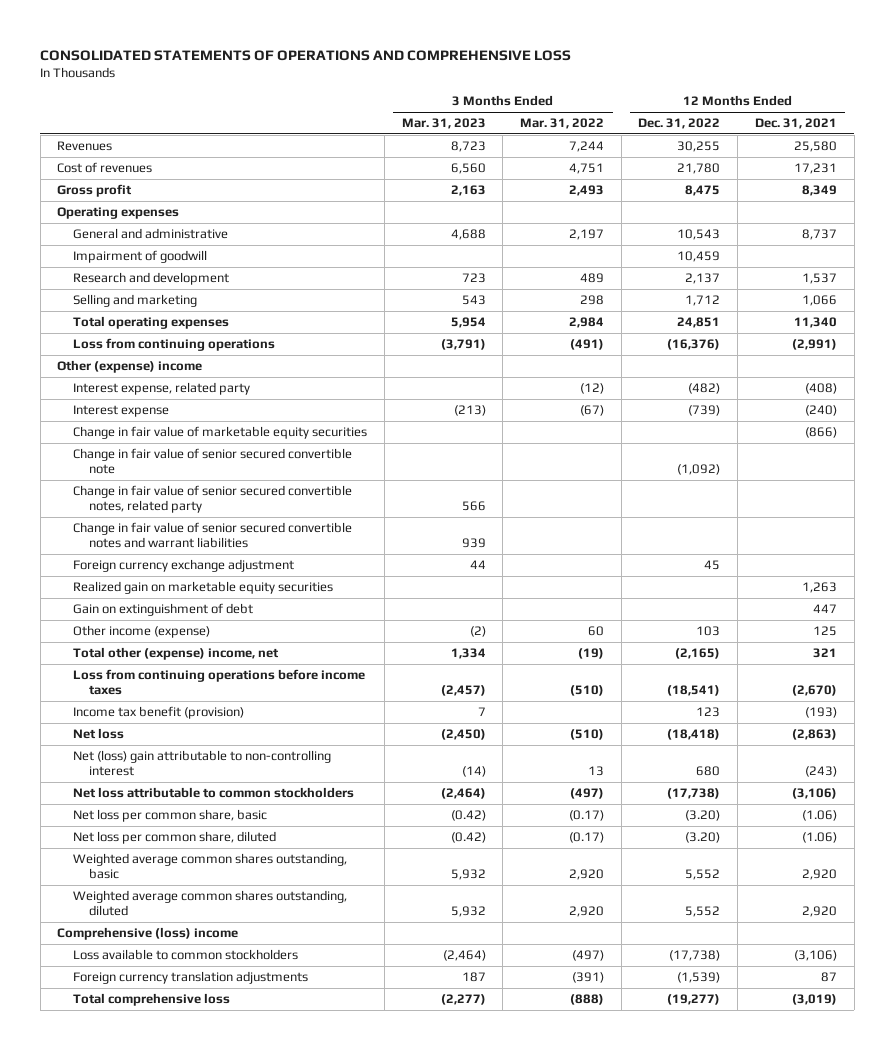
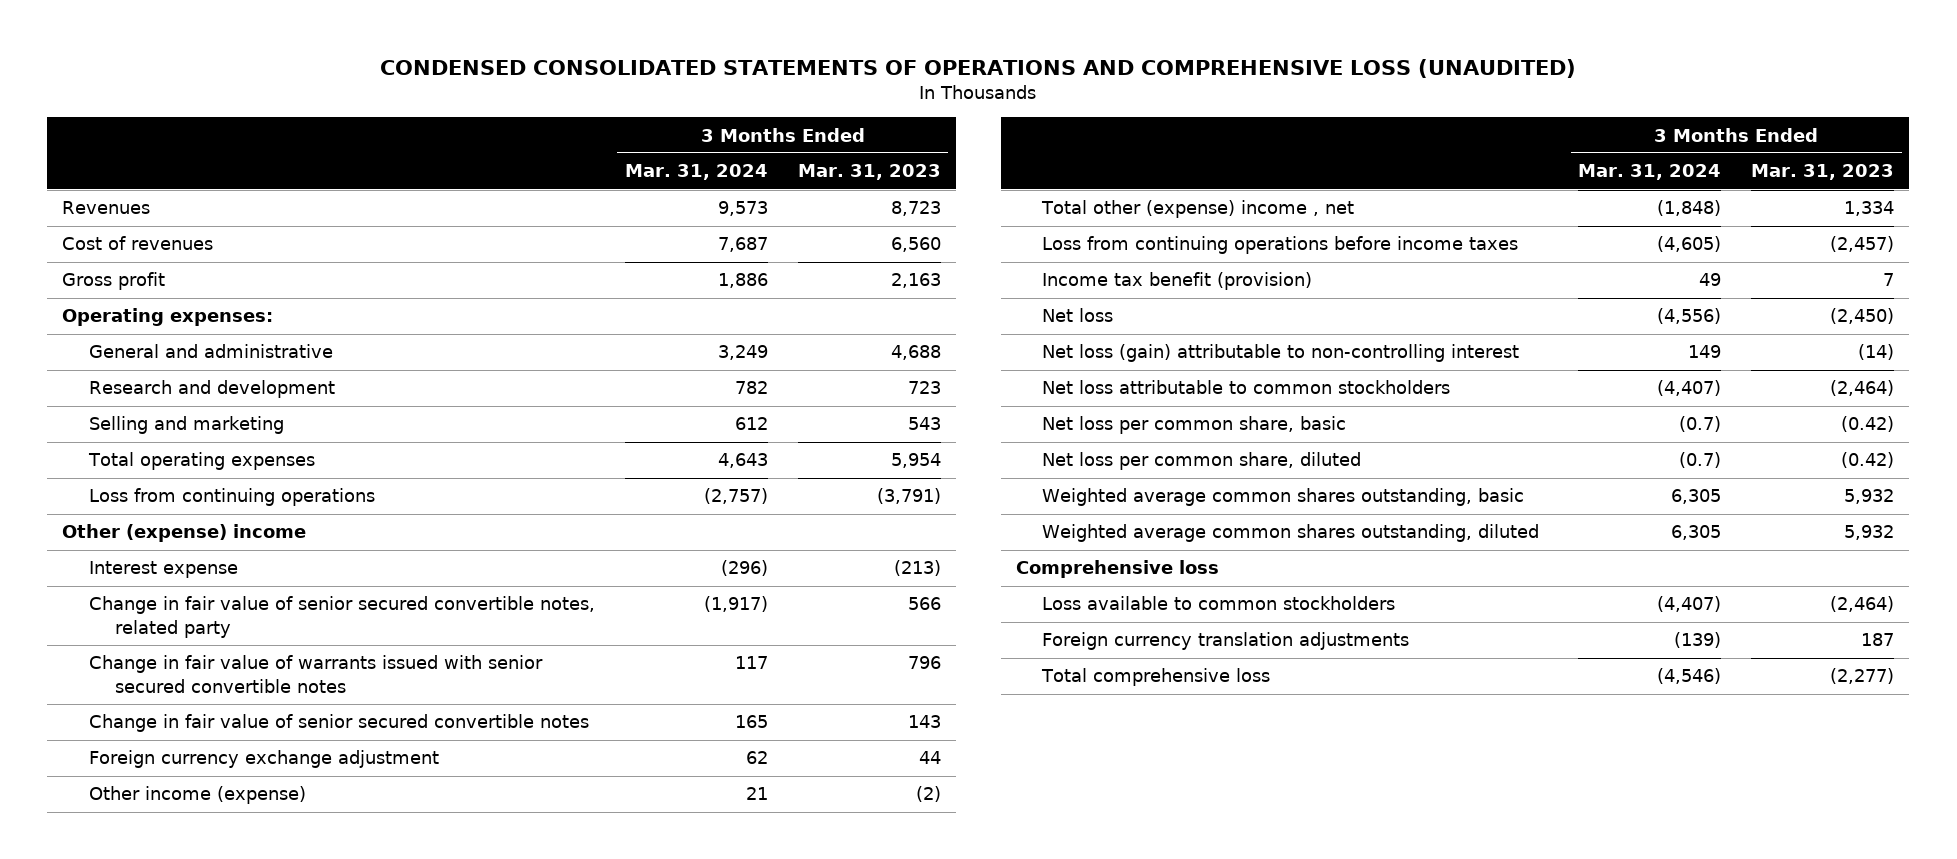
- CONSOLIDATED STATEMENTS OF OPERATIONS AND COMPREHENSIVE LOSS
+ CONDENSED CONSOLIDATED STATEMENTS OF OPERATIONS AND COMPREHENSIVE LOSS (UNAUDITED)
- | 3 Months Ended Mar. 31, 2023 | 3 Months Ended Mar. 31, 2022 | 12 Months Ended Dec. 31, 2022 | 12 Months Ended Dec. 31, 2021
+ | 3 Months Ended Mar. 31, 2024 | 3 Months Ended Mar. 31, 2023
- Operating expenses
+ Operating expenses:
- Impairment of goodwill | | | 10,459 |
- Interest expense, related party | | (12) | (482) | (408)
- Change in fair value of marketable equity securities | | | | (866)
- Change in fair value of senior secured convertible note | | | (1,092) |
- Change in fair value of senior secured convertible notes and warrant liabilities | 939 | | |
+ Change in fair value of warrants issued with senior secured convertible notes | 117 | 796
+ Change in fair value of senior secured convertible notes | 165 | 143
- Realized gain on marketable equity securities | | | | 1,263
- Gain on extinguishment of debt | | | | 447
- Total other (expense) income, net | 1,334 | (19) | (2,165) | 321
+ Total other (expense) income , net | (1,848) | 1,334
- Net (loss) gain attributable to non-controlling interest | (14) | 13 | 680 | (243)
+ Net loss (gain) attributable to non-controlling interest | 149 | (14)
- Comprehensive (loss) income
+ Comprehensive loss

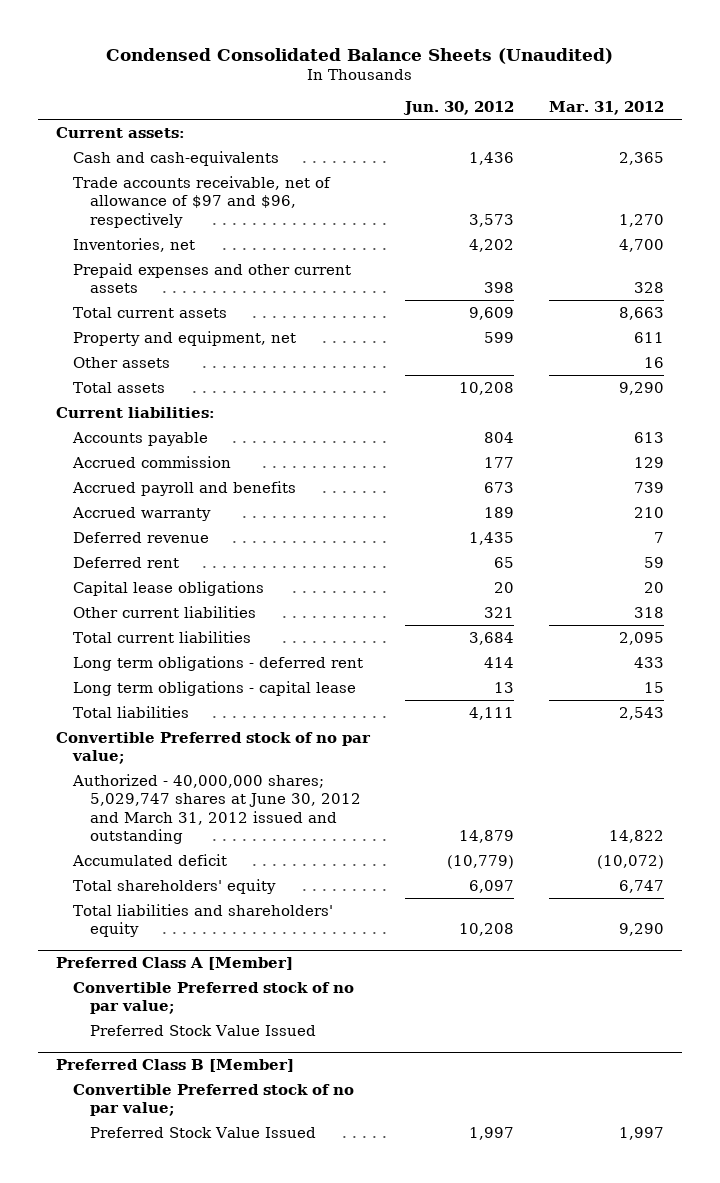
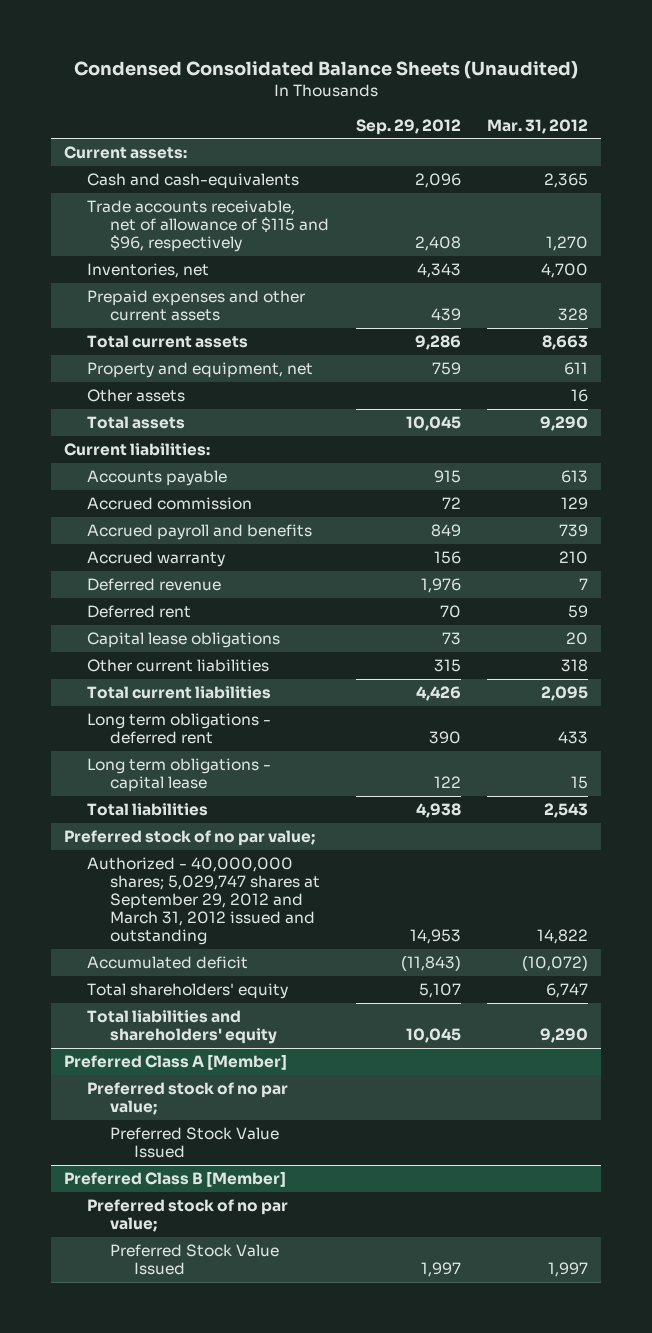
- | Jun. 30, 2012 | Mar. 31, 2012
+ | Sep. 29, 2012 | Mar. 31, 2012
- Trade accounts receivable, net of allowance of $97 and $96, respectively | 3,573 | 1,270
+ Trade accounts receivable, net of allowance of $115 and $96, respectively | 2,408 | 1,270
- Convertible Preferred stock of no par value;
- Authorized - 40,000,000 shares; 5,029,747 shares at June 30, 2012 and March 31, 2012 issued and outstanding | 14,879 | 14,822
+ Preferred stock of no par value;
+ Authorized - 40,000,000 shares; 5,029,747 shares at September 29, 2012 and March 31, 2012 issued and outstanding | 14,953 | 14,822
@ Preferred Class A [Member]
- Convertible Preferred stock of no par value;
+ Preferred stock of no par value;
@ Preferred Class B [Member]
- Convertible Preferred stock of no par value;
+ Preferred stock of no par value;

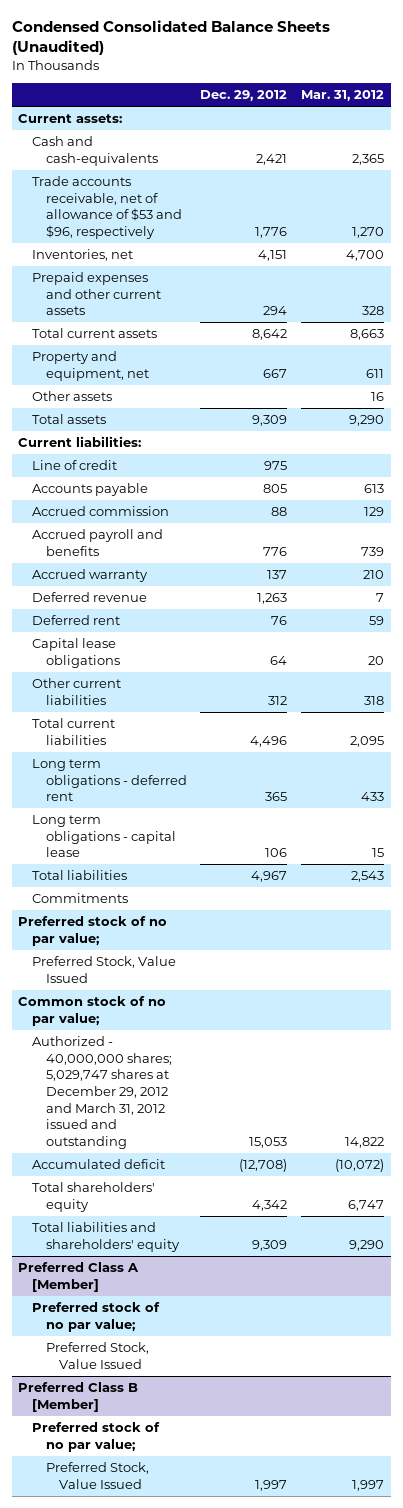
- | Sep. 29, 2012 | Mar. 31, 2012
+ | Dec. 29, 2012 | Mar. 31, 2012
- Trade accounts receivable, net of allowance of $115 and $96, respectively | 2,408 | 1,270
+ Trade accounts receivable, net of allowance of $53 and $96, respectively | 1,776 | 1,270
+ Line of credit | 975 |
+ Commitments
- Authorized - 40,000,000 shares; 5,029,747 shares at September 29, 2012 and March 31, 2012 issued and outstanding | 14,953 | 14,822
+ Preferred Stock, Value Issued
+ Common stock of no par value;
+ Authorized - 40,000,000 shares; 5,029,747 shares at December 29, 2012 and March 31, 2012 issued and outstanding | 15,053 | 14,822
@ Preferred Class A [Member]
- Preferred Stock Value Issued
+ Preferred Stock, Value Issued
@ Preferred Class B [Member]
- Preferred Stock Value Issued | 1,997 | 1,997
+ Preferred Stock, Value Issued | 1,997 | 1,997

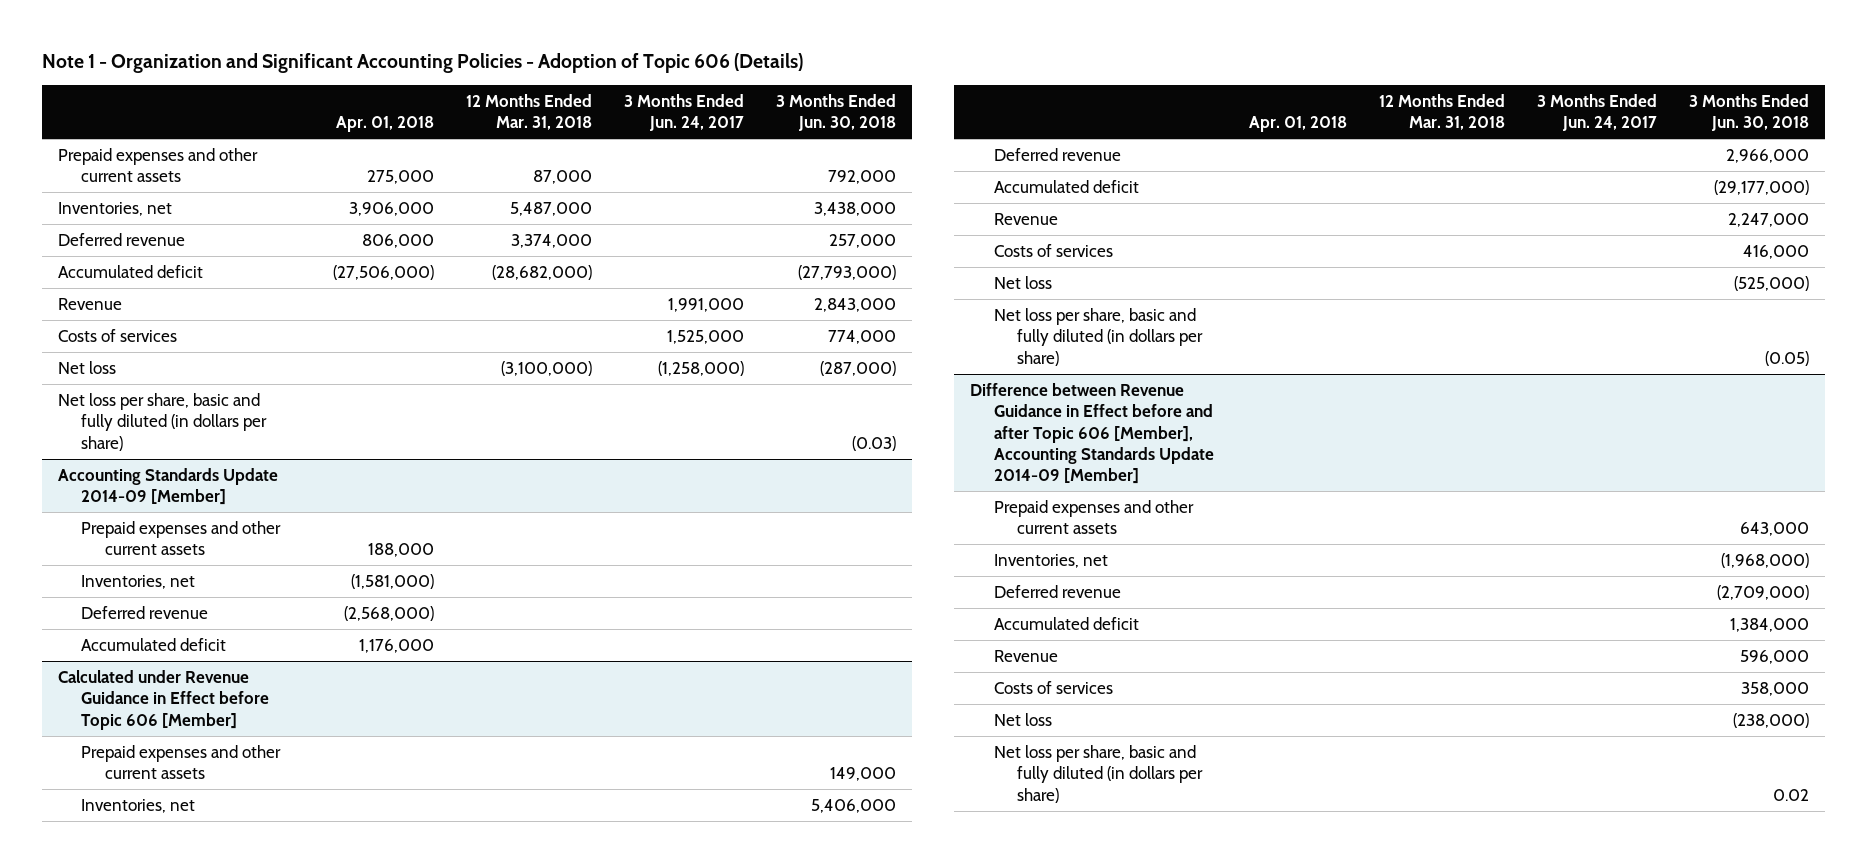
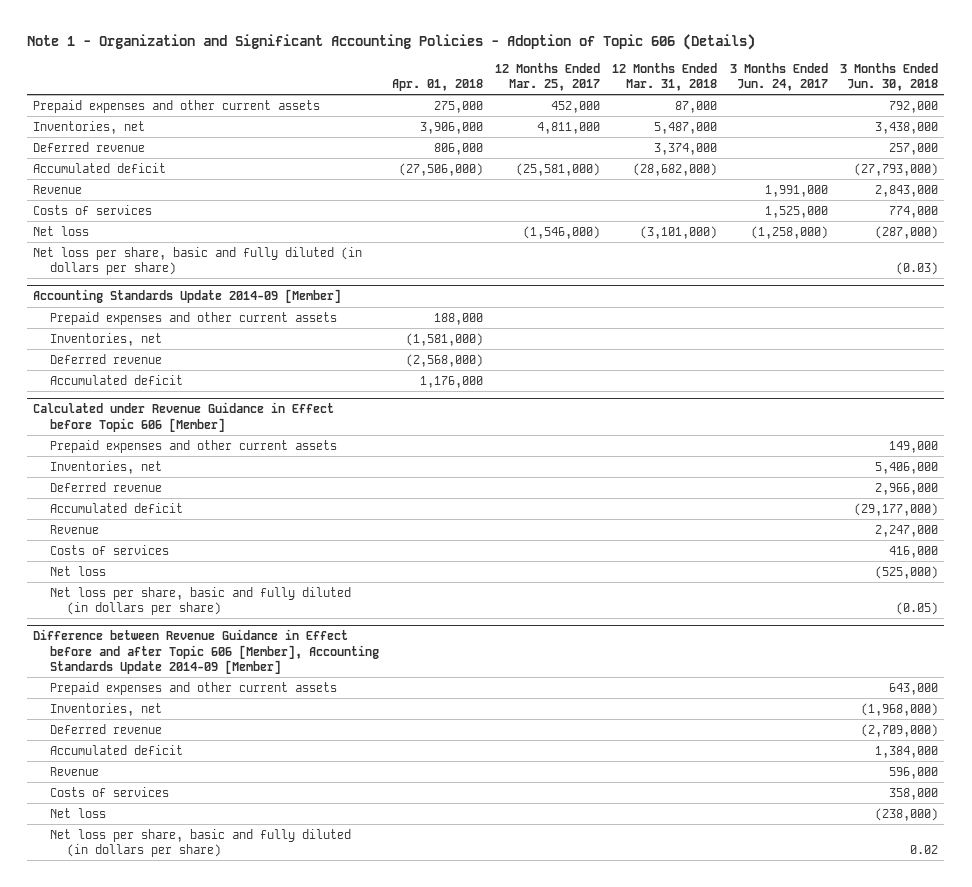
- | Apr. 01, 2018 | 12 Months Ended Mar. 31, 2018 | 3 Months Ended Jun. 24, 2017 | 3 Months Ended Jun. 30, 2018
+ | Apr. 01, 2018 | 12 Months Ended Mar. 25, 2017 | 12 Months Ended Mar. 31, 2018 | 3 Months Ended Jun. 24, 2017 | 3 Months Ended Jun. 30, 2018
- Net loss | | (3,100,000) | (1,258,000) | (287,000)
+ Net loss | | (1,546,000) | (3,101,000) | (1,258,000) | (287,000)

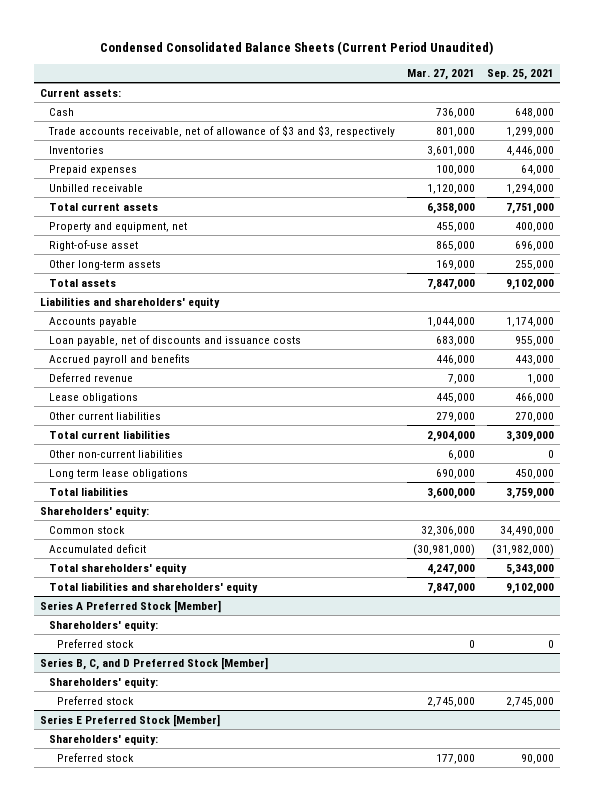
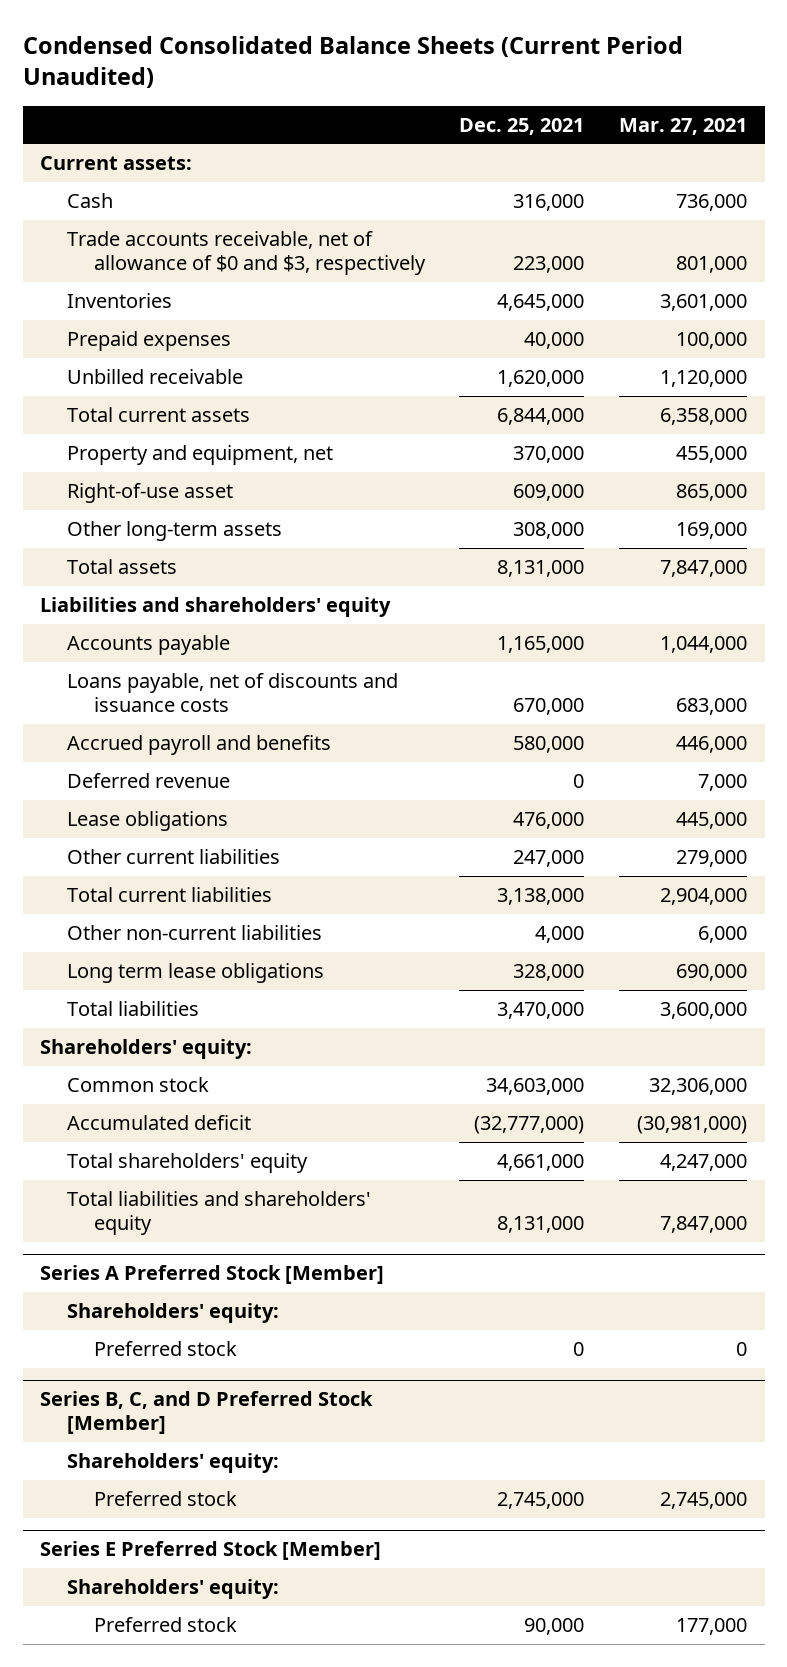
- | Mar. 27, 2021 | Sep. 25, 2021
+ | Dec. 25, 2021 | Mar. 27, 2021
- Trade accounts receivable, net of allowance of $3 and $3, respectively | 801,000 | 1,299,000
+ Trade accounts receivable, net of allowance of $0 and $3, respectively | 223,000 | 801,000
- Loan payable, net of discounts and issuance costs | 683,000 | 955,000
+ Loans payable, net of discounts and issuance costs | 670,000 | 683,000

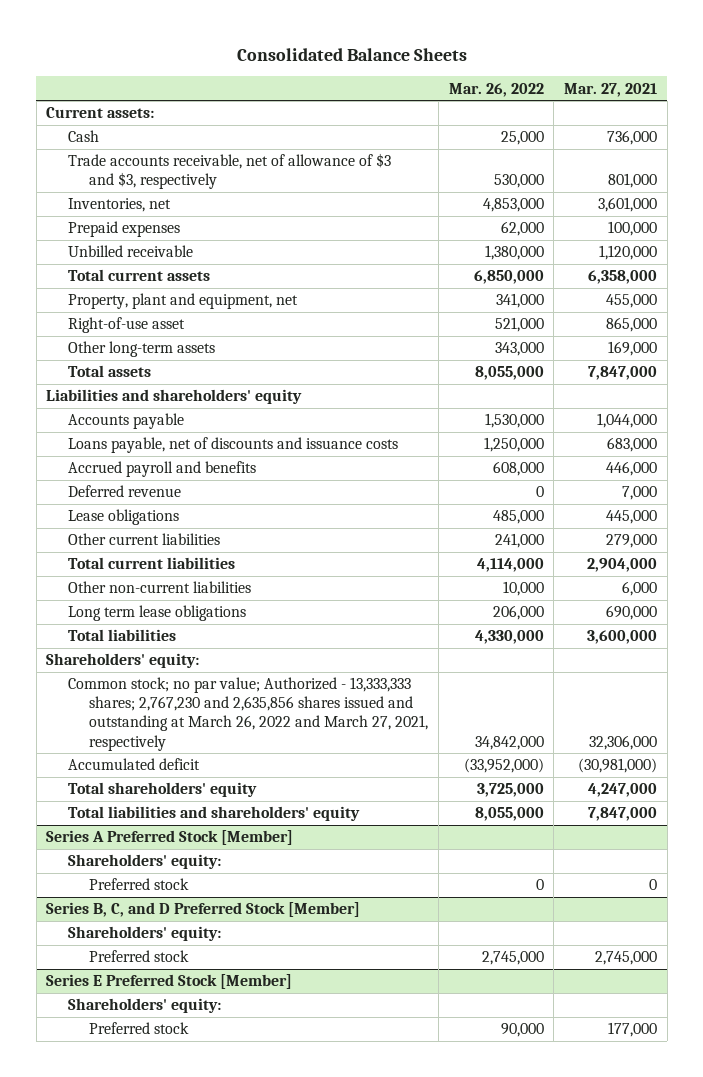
- Condensed Consolidated Balance Sheets (Current Period Unaudited)
+ Consolidated Balance Sheets
- | Dec. 25, 2021 | Mar. 27, 2021
+ | Mar. 26, 2022 | Mar. 27, 2021
- Trade accounts receivable, net of allowance of $0 and $3, respectively | 223,000 | 801,000
- Inventories | 4,645,000 | 3,601,000
+ Trade accounts receivable, net of allowance of $3 and $3, respectively | 530,000 | 801,000
+ Inventories, net | 4,853,000 | 3,601,000
- Property and equipment, net | 370,000 | 455,000
+ Property, plant and equipment, net | 341,000 | 455,000
- Common stock | 34,603,000 | 32,306,000
+ Common stock; no par value; Authorized - 13,333,333 shares; 2,767,230 and 2,635,856 shares issued and outstanding at March 26, 2022 and March 27, 2021, respectively | 34,842,000 | 32,306,000

